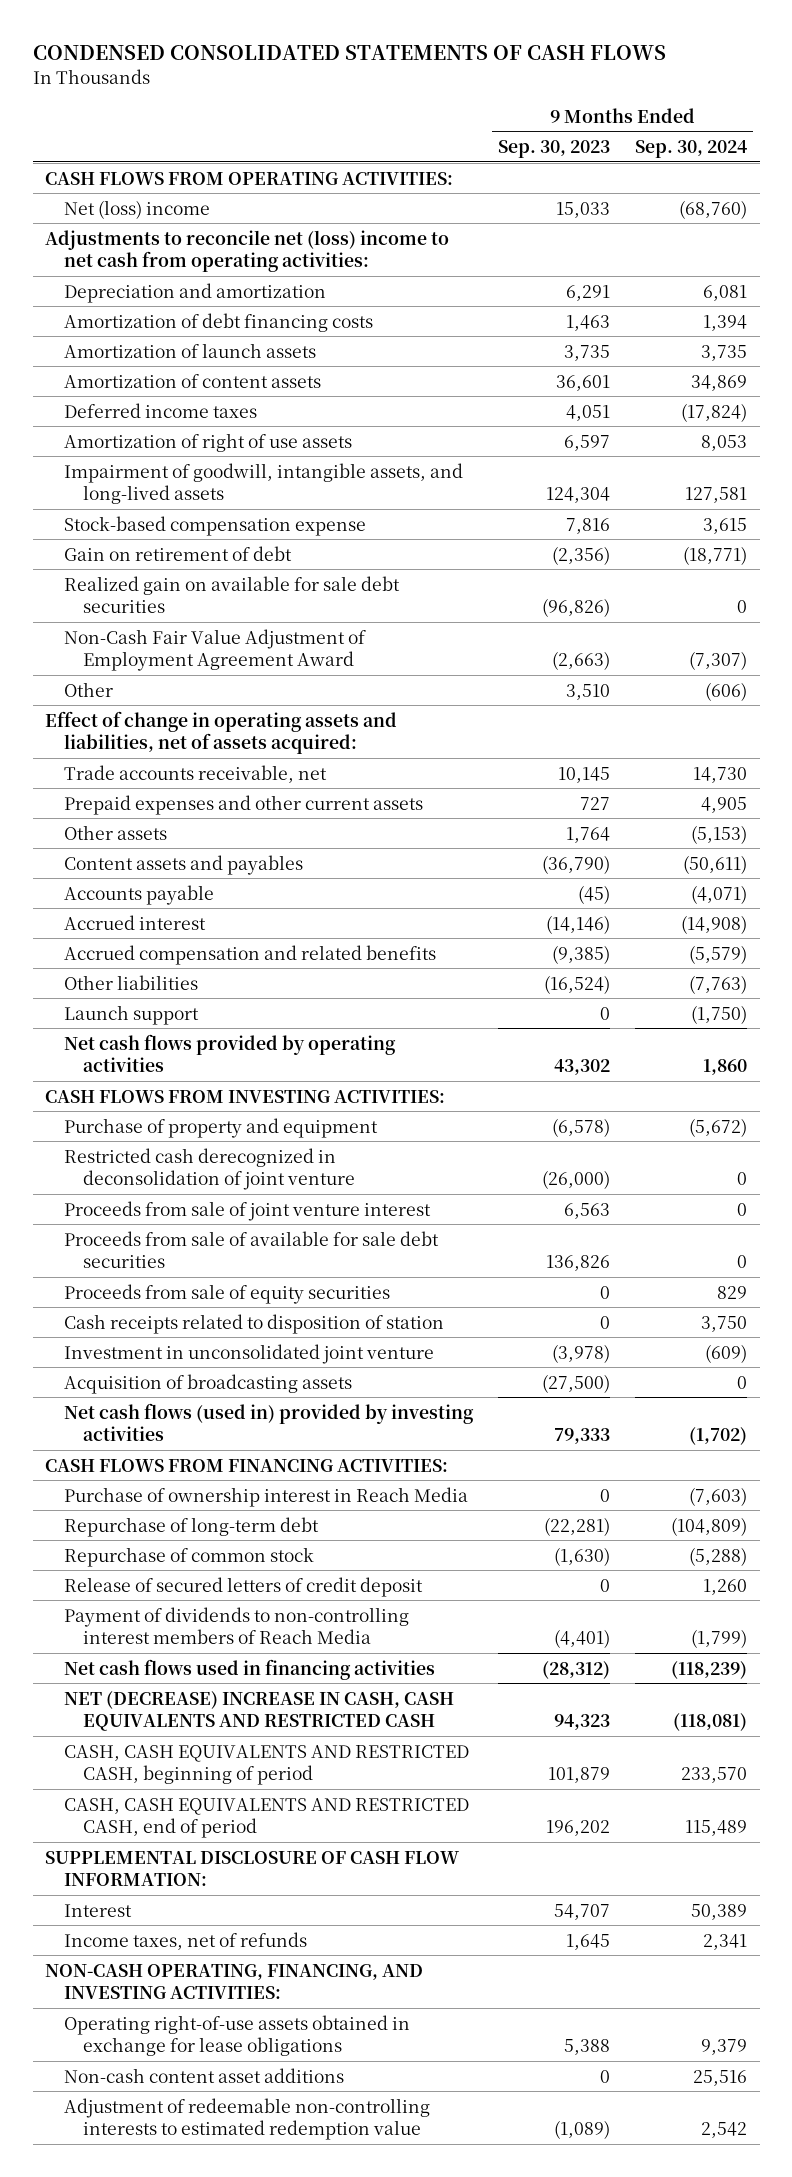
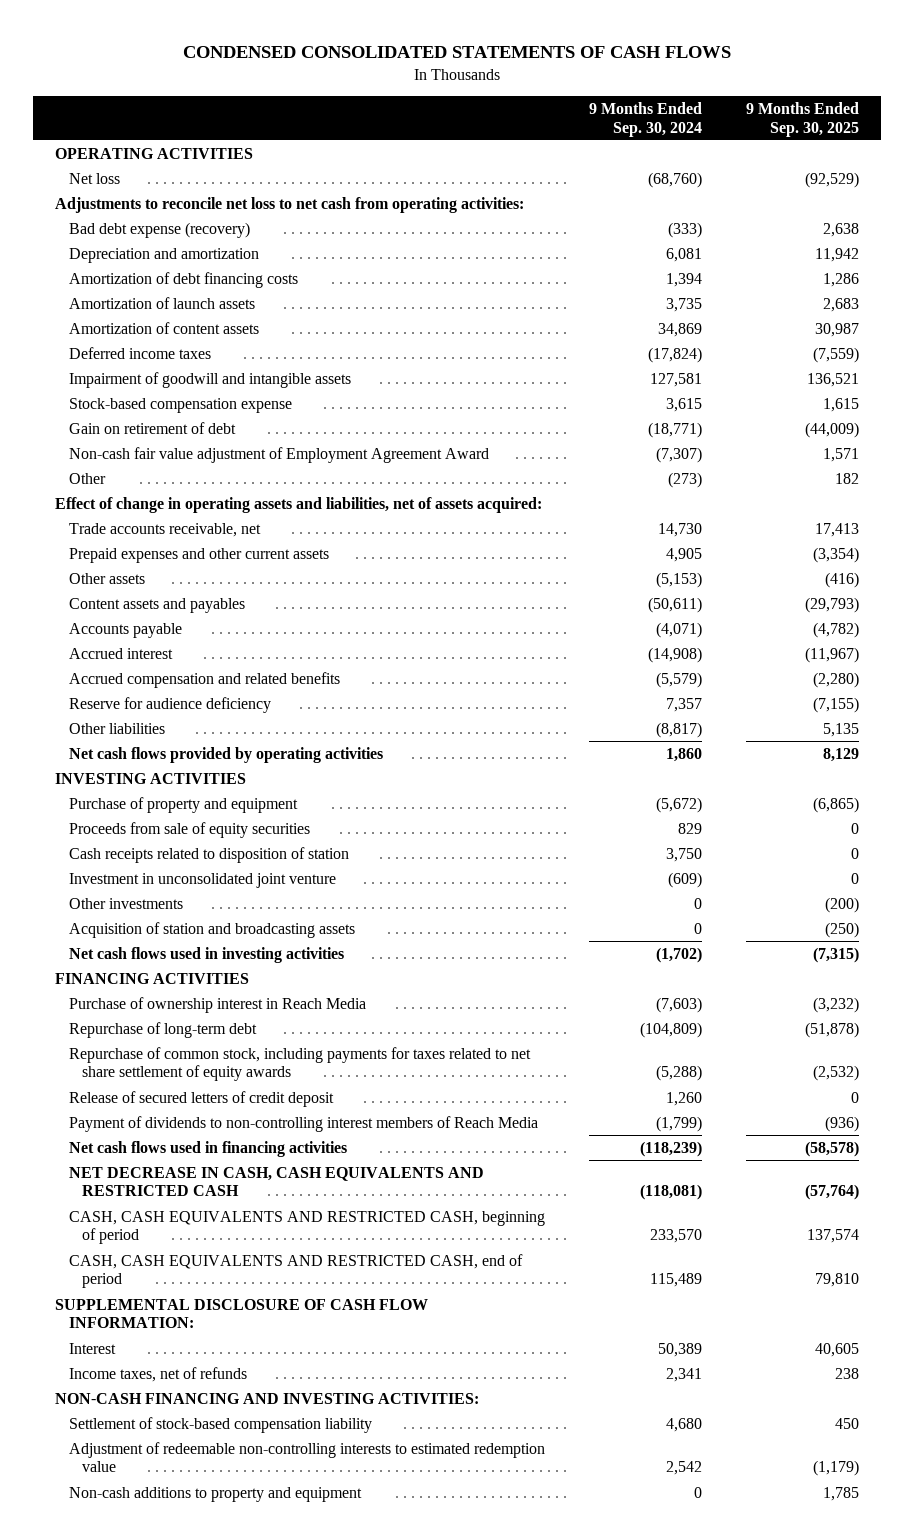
- | 9 Months Ended Sep. 30, 2023 | 9 Months Ended Sep. 30, 2024
+ | 9 Months Ended Sep. 30, 2024 | 9 Months Ended Sep. 30, 2025
- CASH FLOWS FROM OPERATING ACTIVITIES:
- Net (loss) income | 15,033 | (68,760)
- Adjustments to reconcile net (loss) income to net cash from operating activities:
+ OPERATING ACTIVITIES
+ Net loss | (68,760) | (92,529)
+ Adjustments to reconcile net loss to net cash from operating activities:
+ Bad debt expense (recovery) | (333) | 2,638
- Amortization of right of use assets | 6,597 | 8,053
- Impairment of goodwill, intangible assets, and long-lived assets | 124,304 | 127,581
+ Impairment of goodwill and intangible assets | 127,581 | 136,521
- Realized gain on available for sale debt securities | (96,826) | 0
- Non-Cash Fair Value Adjustment of Employment Agreement Award | (2,663) | (7,307)
- Other | 3,510 | (606)
+ Non-cash fair value adjustment of Employment Agreement Award | (7,307) | 1,571
+ Other | (273) | 182
- Other liabilities | (16,524) | (7,763)
- Launch support | 0 | (1,750)
+ Reserve for audience deficiency | 7,357 | (7,155)
+ Other liabilities | (8,817) | 5,135
- CASH FLOWS FROM INVESTING ACTIVITIES:
+ INVESTING ACTIVITIES
- Restricted cash derecognized in deconsolidation of joint venture | (26,000) | 0
- Proceeds from sale of joint venture interest | 6,563 | 0
- Proceeds from sale of available for sale debt securities | 136,826 | 0
- Acquisition of broadcasting assets | (27,500) | 0
- Net cash flows (used in) provided by investing activities | 79,333 | (1,702)
- CASH FLOWS FROM FINANCING ACTIVITIES:
+ Other investments | 0 | (200)
+ Acquisition of station and broadcasting assets | 0 | (250)
+ Net cash flows used in investing activities | (1,702) | (7,315)
+ FINANCING ACTIVITIES
- Repurchase of common stock | (1,630) | (5,288)
+ Repurchase of common stock, including payments for taxes related to net share settlement of equity awards | (5,288) | (2,532)
- NET (DECREASE) INCREASE IN CASH, CASH EQUIVALENTS AND RESTRICTED CASH | 94,323 | (118,081)
+ NET DECREASE IN CASH, CASH EQUIVALENTS AND RESTRICTED CASH | (118,081) | (57,764)
- NON-CASH OPERATING, FINANCING, AND INVESTING ACTIVITIES:
- Operating right-of-use assets obtained in exchange for lease obligations | 5,388 | 9,379
- Non-cash content asset additions | 0 | 25,516
+ NON-CASH FINANCING AND INVESTING ACTIVITIES:
+ Settlement of stock-based compensation liability | 4,680 | 450
+ Non-cash additions to property and equipment | 0 | 1,785

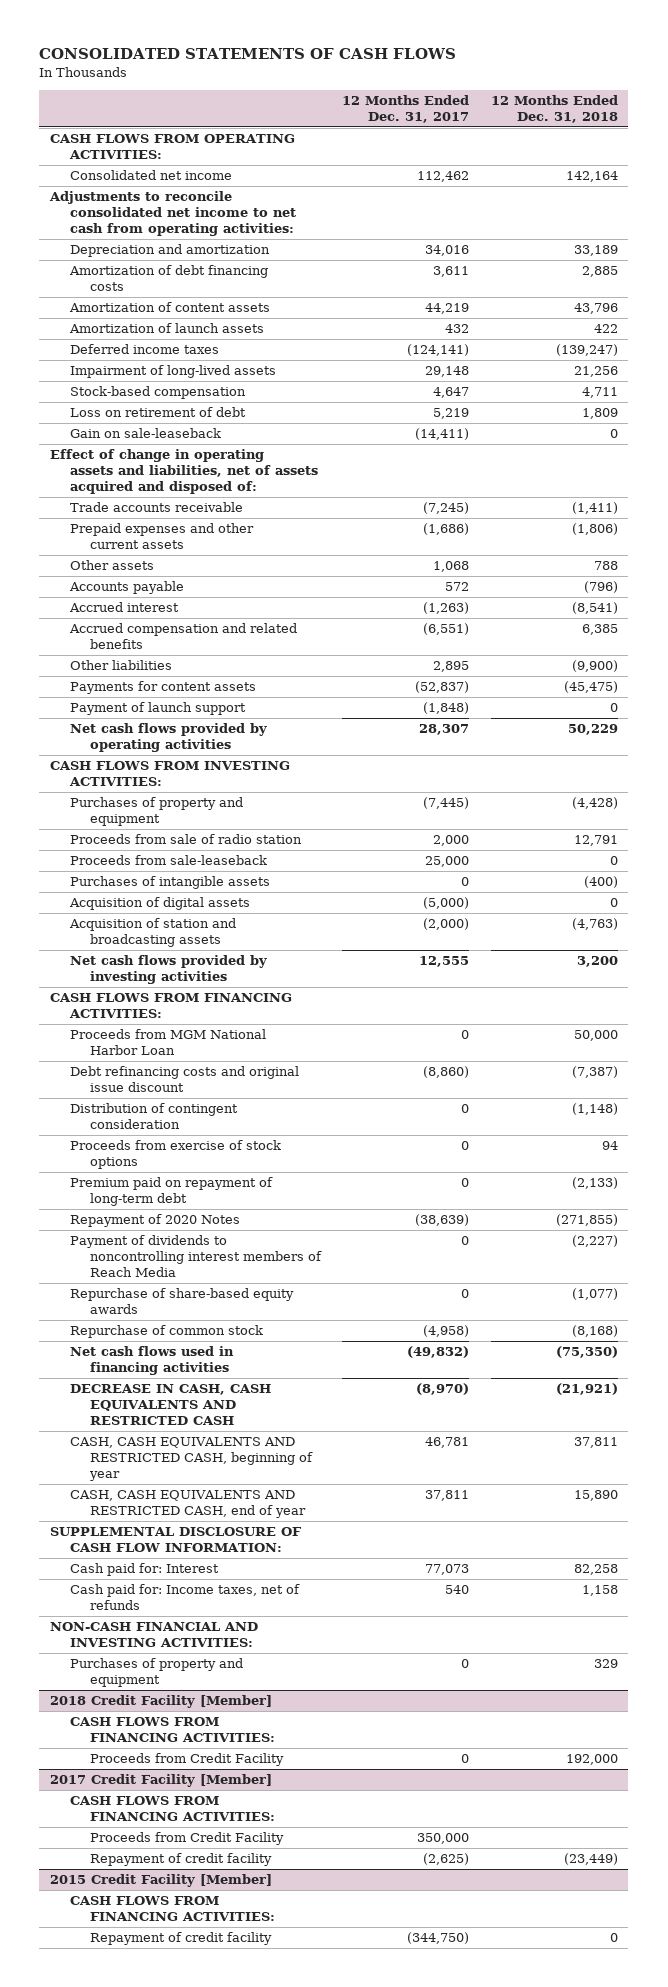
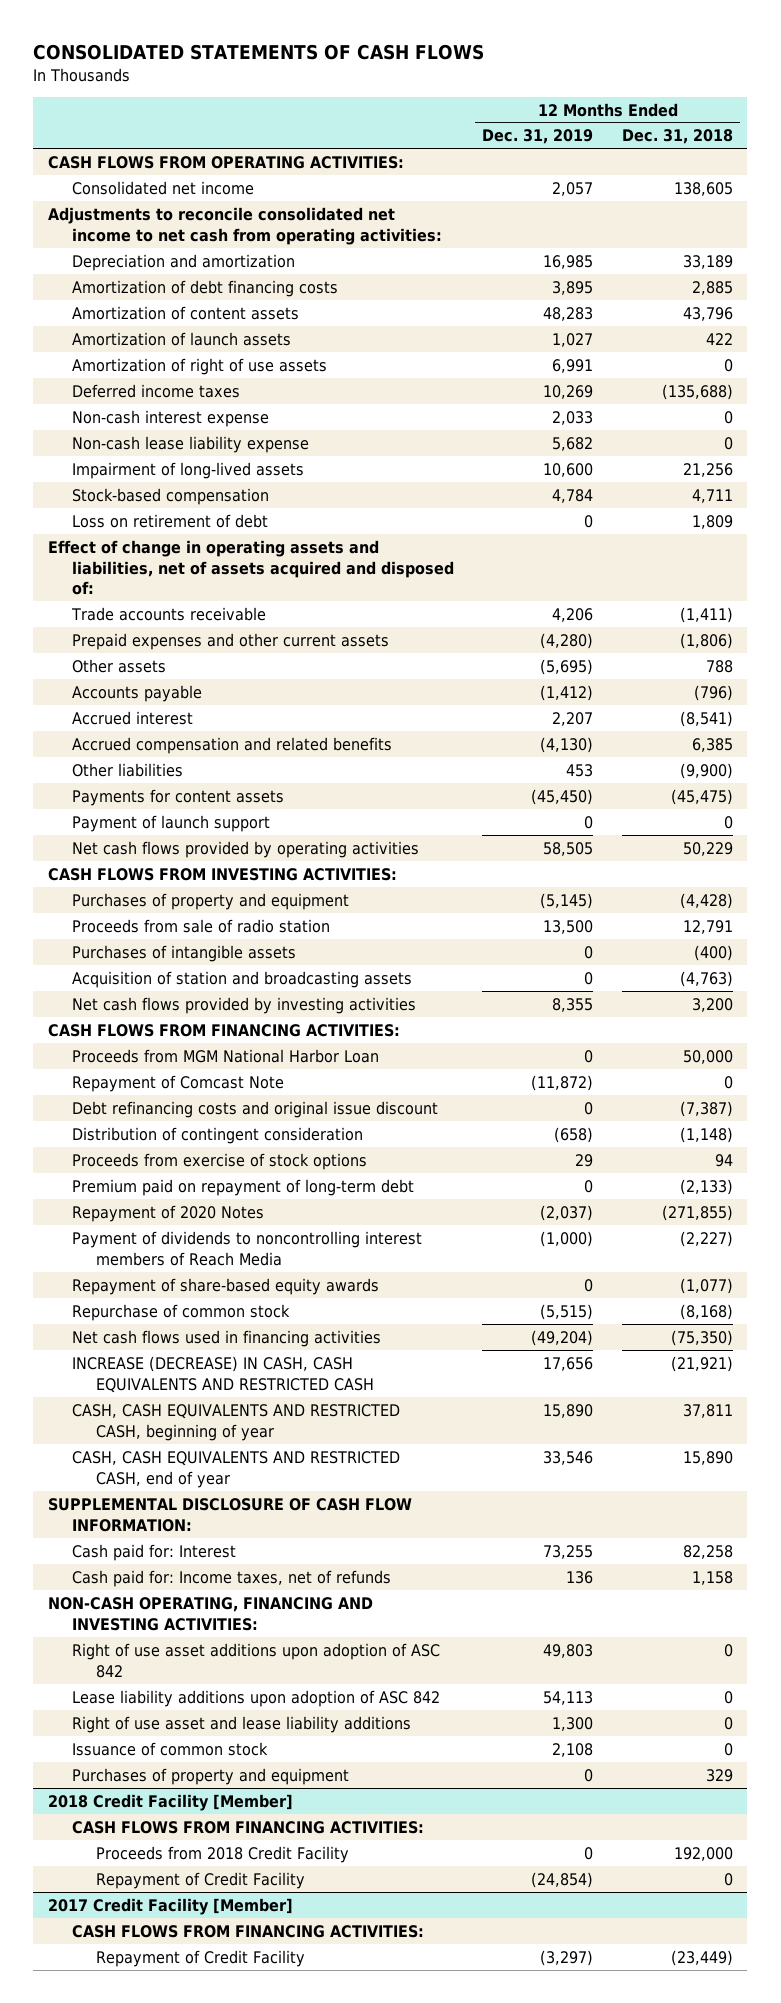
- | 12 Months Ended Dec. 31, 2017 | 12 Months Ended Dec. 31, 2018
+ | 12 Months Ended Dec. 31, 2019 | 12 Months Ended Dec. 31, 2018
- Consolidated net income | 112,462 | 142,164
+ Consolidated net income | 2,057 | 138,605
- Deferred income taxes | (124,141) | (139,247)
+ Amortization of right of use assets | 6,991 | 0
+ Deferred income taxes | 10,269 | (135,688)
+ Non-cash interest expense | 2,033 | 0
+ Non-cash lease liability expense | 5,682 | 0
- Gain on sale-leaseback | (14,411) | 0
- Proceeds from sale-leaseback | 25,000 | 0
- Acquisition of digital assets | (5,000) | 0
+ Repayment of Comcast Note | (11,872) | 0
- Repurchase of share-based equity awards | 0 | (1,077)
+ Repayment of share-based equity awards | 0 | (1,077)
- DECREASE IN CASH, CASH EQUIVALENTS AND RESTRICTED CASH | (8,970) | (21,921)
+ INCREASE (DECREASE) IN CASH, CASH EQUIVALENTS AND RESTRICTED CASH | 17,656 | (21,921)
- NON-CASH FINANCIAL AND INVESTING ACTIVITIES:
+ NON-CASH OPERATING, FINANCING AND INVESTING ACTIVITIES:
+ Right of use asset additions upon adoption of ASC 842 | 49,803 | 0
+ Lease liability additions upon adoption of ASC 842 | 54,113 | 0
+ Right of use asset and lease liability additions | 1,300 | 0
+ Issuance of common stock | 2,108 | 0
@ 2018 Credit Facility [Member]
- Proceeds from Credit Facility | 0 | 192,000
+ Proceeds from 2018 Credit Facility | 0 | 192,000
+ Repayment of Credit Facility | (24,854) | 0
@ 2017 Credit Facility [Member]
- Proceeds from Credit Facility | 350,000 |
- Repayment of credit facility | (2,625) | (23,449)
- 2015 Credit Facility [Member]
- CASH FLOWS FROM FINANCING ACTIVITIES:
- Repayment of credit facility | (344,750) | 0
@ 2017 Credit Facility [Member]
+ Repayment of Credit Facility | (3,297) | (23,449)

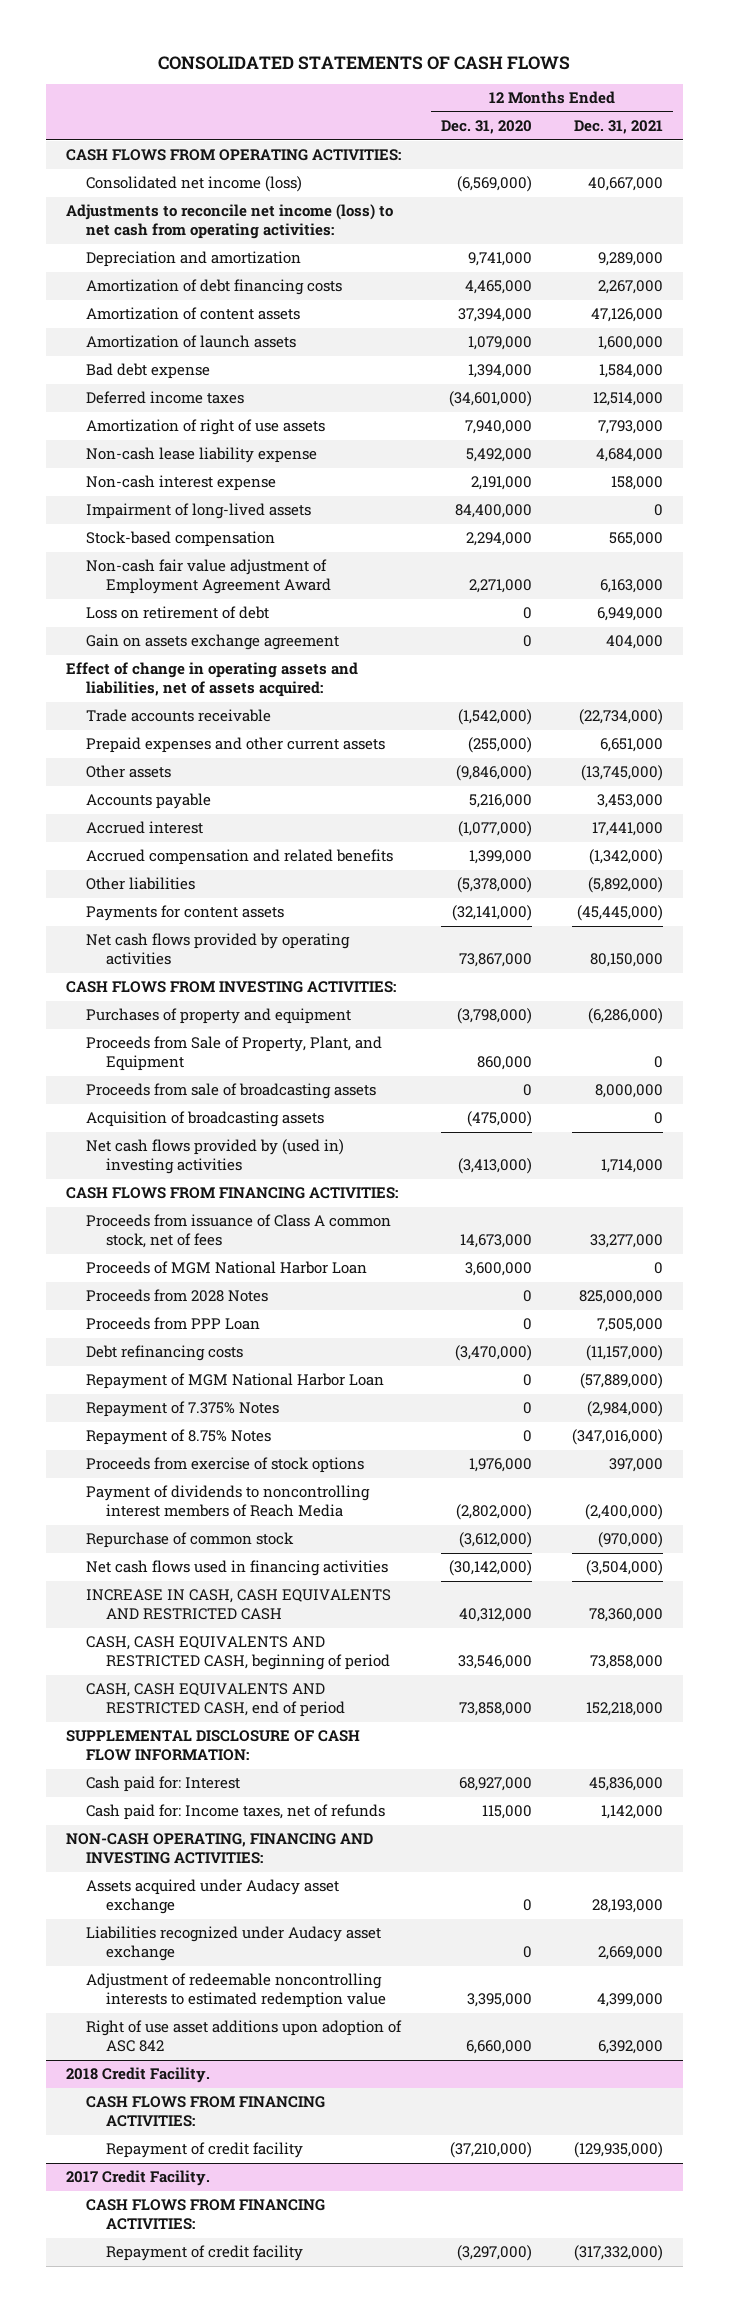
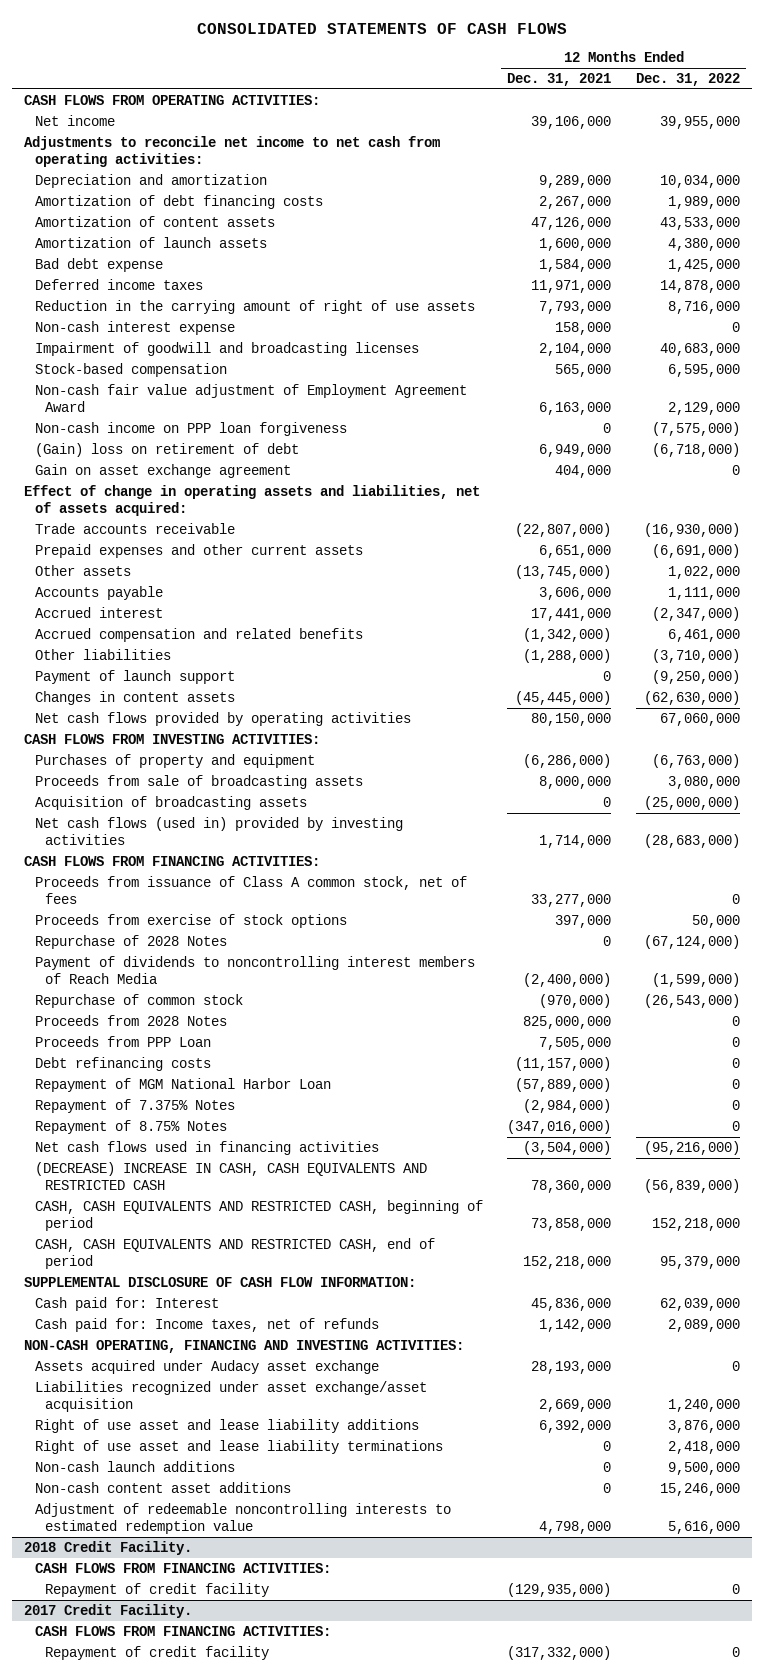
- | 12 Months Ended Dec. 31, 2020 | 12 Months Ended Dec. 31, 2021
+ | 12 Months Ended Dec. 31, 2021 | 12 Months Ended Dec. 31, 2022
- Consolidated net income (loss) | (6,569,000) | 40,667,000
- Adjustments to reconcile net income (loss) to net cash from operating activities:
+ Net income | 39,106,000 | 39,955,000
+ Adjustments to reconcile net income to net cash from operating activities:
- Deferred income taxes | (34,601,000) | 12,514,000
- Amortization of right of use assets | 7,940,000 | 7,793,000
- Non-cash lease liability expense | 5,492,000 | 4,684,000
+ Deferred income taxes | 11,971,000 | 14,878,000
+ Reduction in the carrying amount of right of use assets | 7,793,000 | 8,716,000
- Impairment of long-lived assets | 84,400,000 | 0
+ Impairment of goodwill and broadcasting licenses | 2,104,000 | 40,683,000
- Loss on retirement of debt | 0 | 6,949,000
- Gain on assets exchange agreement | 0 | 404,000
+ Non-cash income on PPP loan forgiveness | 0 | (7,575,000)
+ (Gain) loss on retirement of debt | 6,949,000 | (6,718,000)
+ Gain on asset exchange agreement | 404,000 | 0
- Trade accounts receivable | (1,542,000) | (22,734,000)
+ Trade accounts receivable | (22,807,000) | (16,930,000)
- Accounts payable | 5,216,000 | 3,453,000
+ Accounts payable | 3,606,000 | 1,111,000
- Other liabilities | (5,378,000) | (5,892,000)
- Payments for content assets | (32,141,000) | (45,445,000)
+ Other liabilities | (1,288,000) | (3,710,000)
+ Payment of launch support | 0 | (9,250,000)
+ Changes in content assets | (45,445,000) | (62,630,000)
- Proceeds from Sale of Property, Plant, and Equipment | 860,000 | 0
- Net cash flows provided by (used in) investing activities | (3,413,000) | 1,714,000
+ Net cash flows (used in) provided by investing activities | 1,714,000 | (28,683,000)
- Proceeds of MGM National Harbor Loan | 3,600,000 | 0
moved up: Proceeds from exercise of stock options | 397,000 | 50,000
+ Repurchase of 2028 Notes | 0 | (67,124,000)
moved up: Payment of dividends to noncontrolling interest members of Reach Media | (2,400,000) | (1,599,000)
moved up: Repurchase of common stock | (970,000) | (26,543,000)
- INCREASE IN CASH, CASH EQUIVALENTS AND RESTRICTED CASH | 40,312,000 | 78,360,000
+ (DECREASE) INCREASE IN CASH, CASH EQUIVALENTS AND RESTRICTED CASH | 78,360,000 | (56,839,000)
- Liabilities recognized under Audacy asset exchange | 0 | 2,669,000
- Adjustment of redeemable noncontrolling interests to estimated redemption value | 3,395,000 | 4,399,000
- Right of use asset additions upon adoption of ASC 842 | 6,660,000 | 6,392,000
+ Liabilities recognized under asset exchange/asset acquisition | 2,669,000 | 1,240,000
+ Right of use asset and lease liability additions | 6,392,000 | 3,876,000
+ Right of use asset and lease liability terminations | 0 | 2,418,000
+ Non-cash launch additions | 0 | 9,500,000
+ Non-cash content asset additions | 0 | 15,246,000
+ Adjustment of redeemable noncontrolling interests to estimated redemption value | 4,798,000 | 5,616,000

